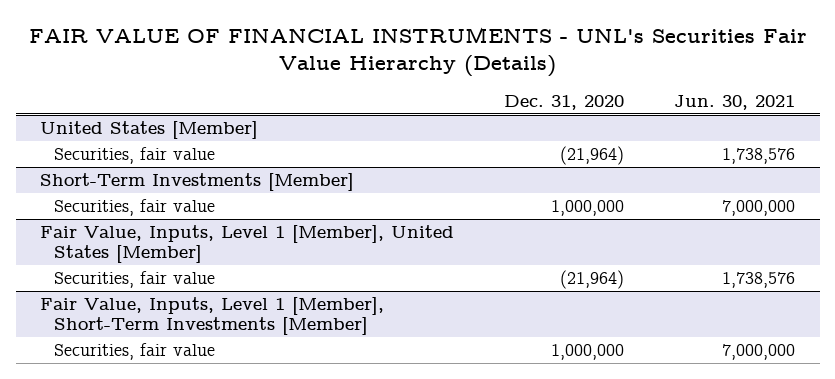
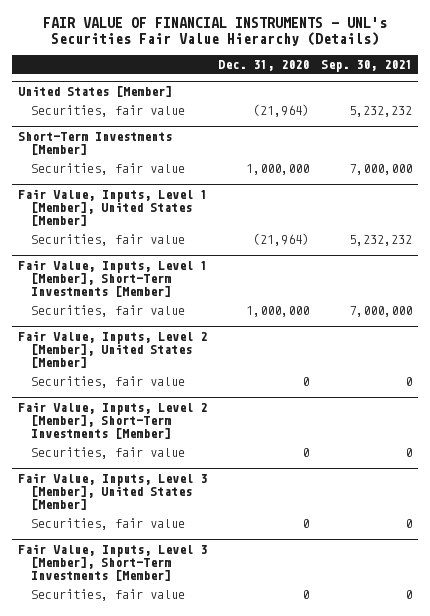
- | Dec. 31, 2020 | Jun. 30, 2021
+ | Dec. 31, 2020 | Sep. 30, 2021
+ Fair Value, Inputs, Level 2 [Member], United States [Member]
+ Securities, fair value | 0 | 0
+ Fair Value, Inputs, Level 2 [Member], Short-Term Investments [Member]
+ Securities, fair value | 0 | 0
+ Fair Value, Inputs, Level 3 [Member], United States [Member]
+ Securities, fair value | 0 | 0
+ Fair Value, Inputs, Level 3 [Member], Short-Term Investments [Member]
+ Securities, fair value | 0 | 0

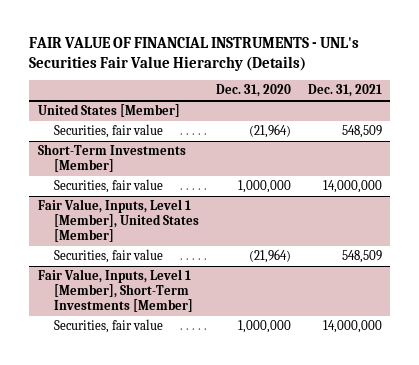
- | Dec. 31, 2020 | Sep. 30, 2021
+ | Dec. 31, 2020 | Dec. 31, 2021
- Fair Value, Inputs, Level 2 [Member], United States [Member]
- Securities, fair value | 0 | 0
- Fair Value, Inputs, Level 2 [Member], Short-Term Investments [Member]
- Securities, fair value | 0 | 0
- Fair Value, Inputs, Level 3 [Member], United States [Member]
- Securities, fair value | 0 | 0
- Fair Value, Inputs, Level 3 [Member], Short-Term Investments [Member]
- Securities, fair value | 0 | 0

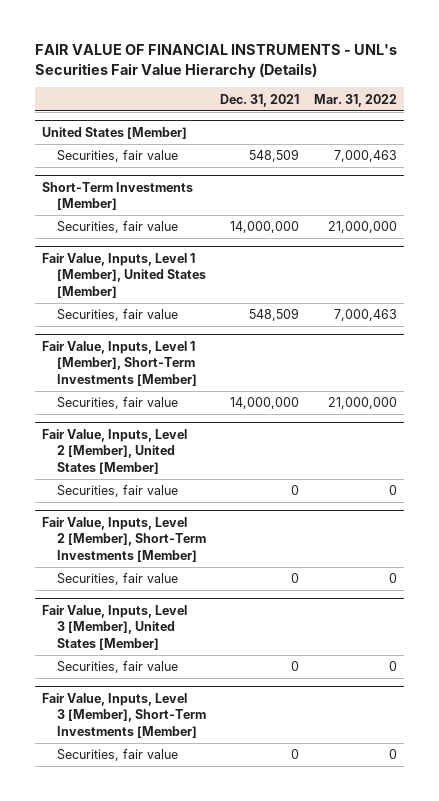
- | Dec. 31, 2020 | Dec. 31, 2021
+ | Dec. 31, 2021 | Mar. 31, 2022
+ Fair Value, Inputs, Level 2 [Member], United States [Member]
+ Securities, fair value | 0 | 0
+ Fair Value, Inputs, Level 2 [Member], Short-Term Investments [Member]
+ Securities, fair value | 0 | 0
+ Fair Value, Inputs, Level 3 [Member], United States [Member]
+ Securities, fair value | 0 | 0
+ Fair Value, Inputs, Level 3 [Member], Short-Term Investments [Member]
+ Securities, fair value | 0 | 0

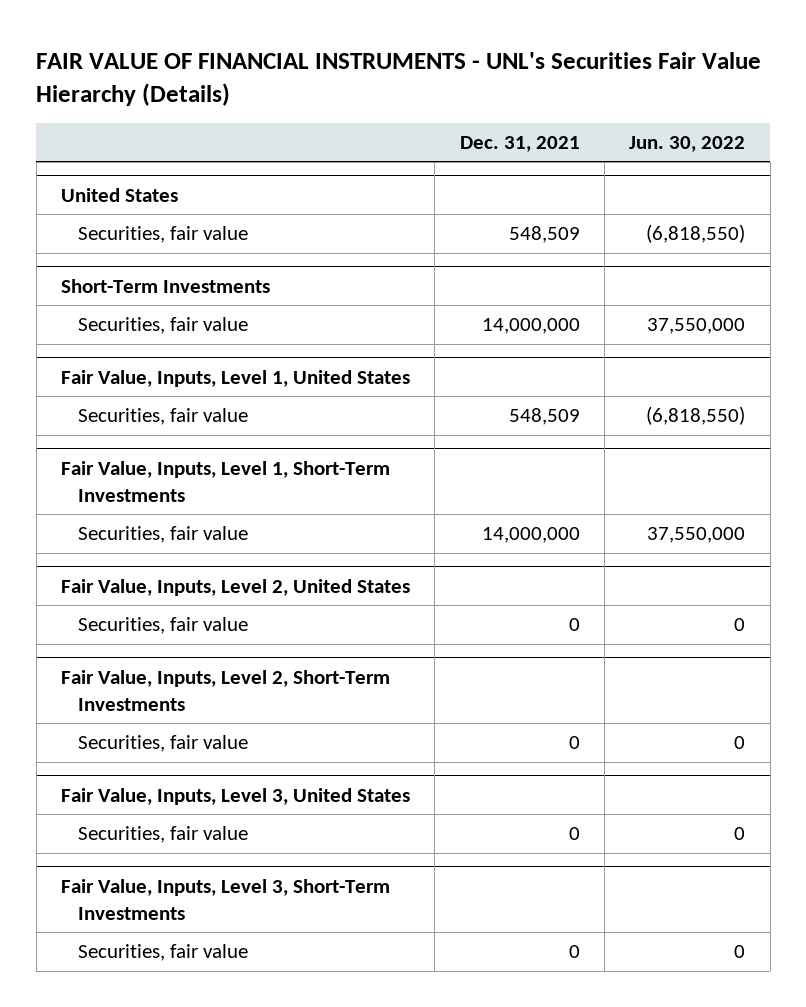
- | Dec. 31, 2021 | Mar. 31, 2022
+ | Dec. 31, 2021 | Jun. 30, 2022
- United States [Member]
+ United States
- Short-Term Investments [Member]
+ Short-Term Investments
- Fair Value, Inputs, Level 1 [Member], United States [Member]
+ Fair Value, Inputs, Level 1, United States
- Fair Value, Inputs, Level 1 [Member], Short-Term Investments [Member]
+ Fair Value, Inputs, Level 1, Short-Term Investments
- Fair Value, Inputs, Level 2 [Member], United States [Member]
+ Fair Value, Inputs, Level 2, United States
- Fair Value, Inputs, Level 2 [Member], Short-Term Investments [Member]
+ Fair Value, Inputs, Level 2, Short-Term Investments
- Fair Value, Inputs, Level 3 [Member], United States [Member]
+ Fair Value, Inputs, Level 3, United States
- Fair Value, Inputs, Level 3 [Member], Short-Term Investments [Member]
+ Fair Value, Inputs, Level 3, Short-Term Investments

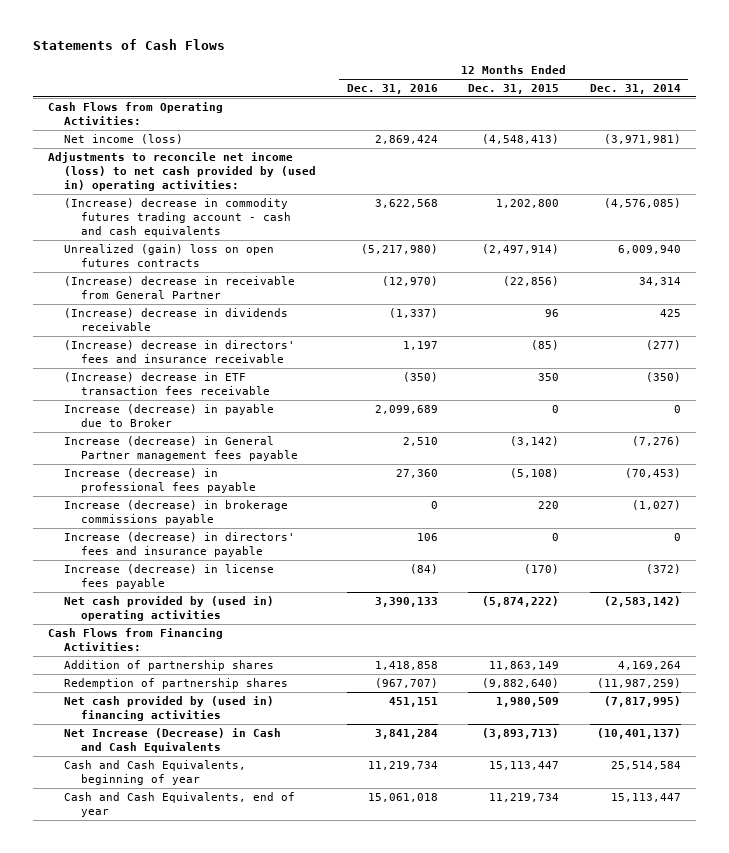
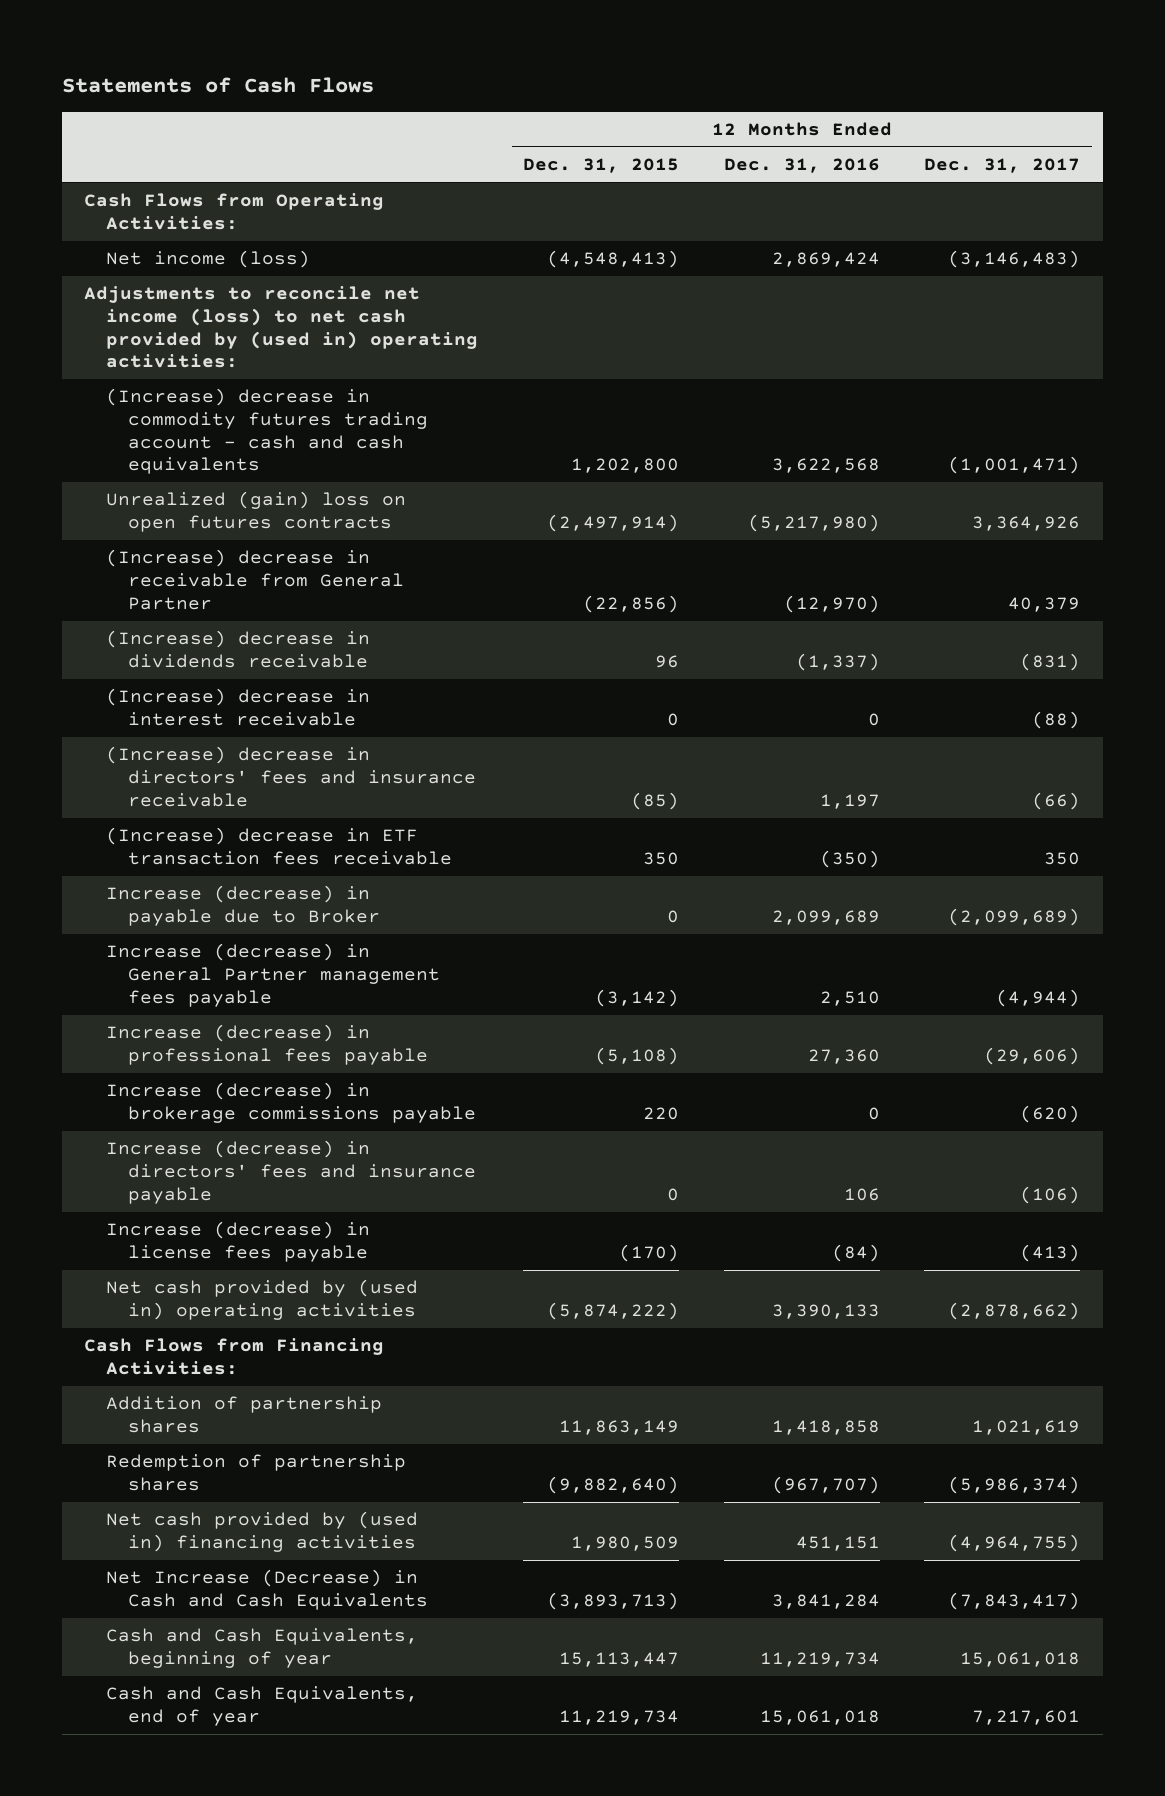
- | 12 Months Ended Dec. 31, 2016 | 12 Months Ended Dec. 31, 2015 | 12 Months Ended Dec. 31, 2014
+ | 12 Months Ended Dec. 31, 2015 | 12 Months Ended Dec. 31, 2016 | 12 Months Ended Dec. 31, 2017
+ (Increase) decrease in interest receivable | 0 | 0 | (88)

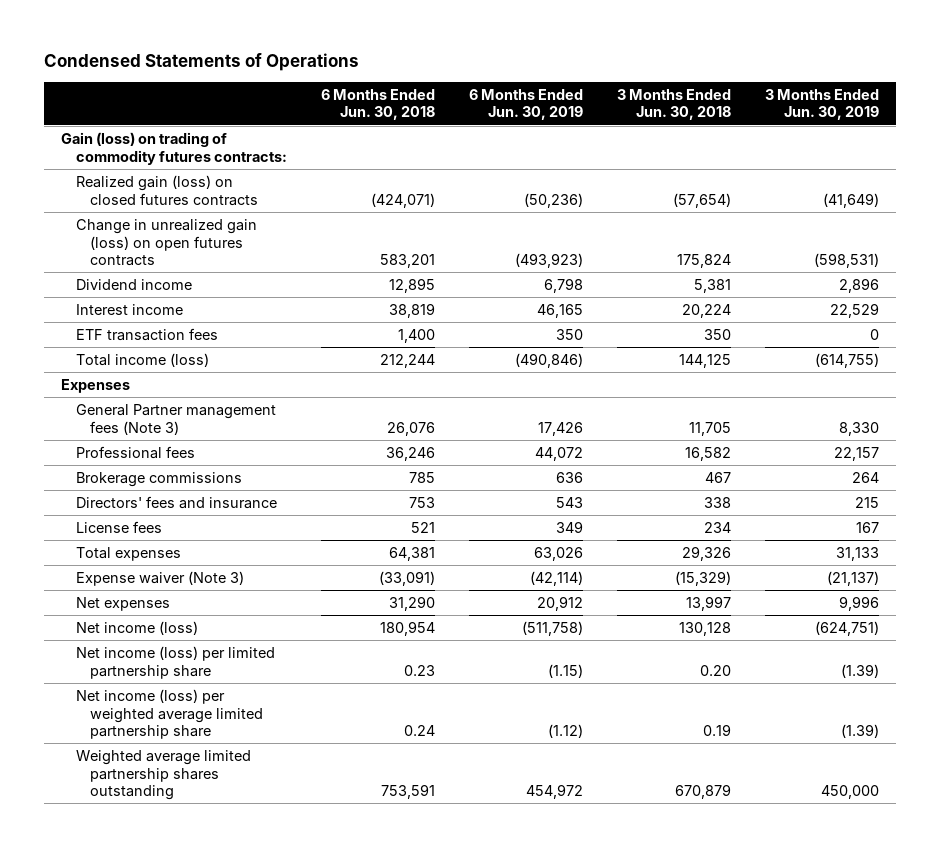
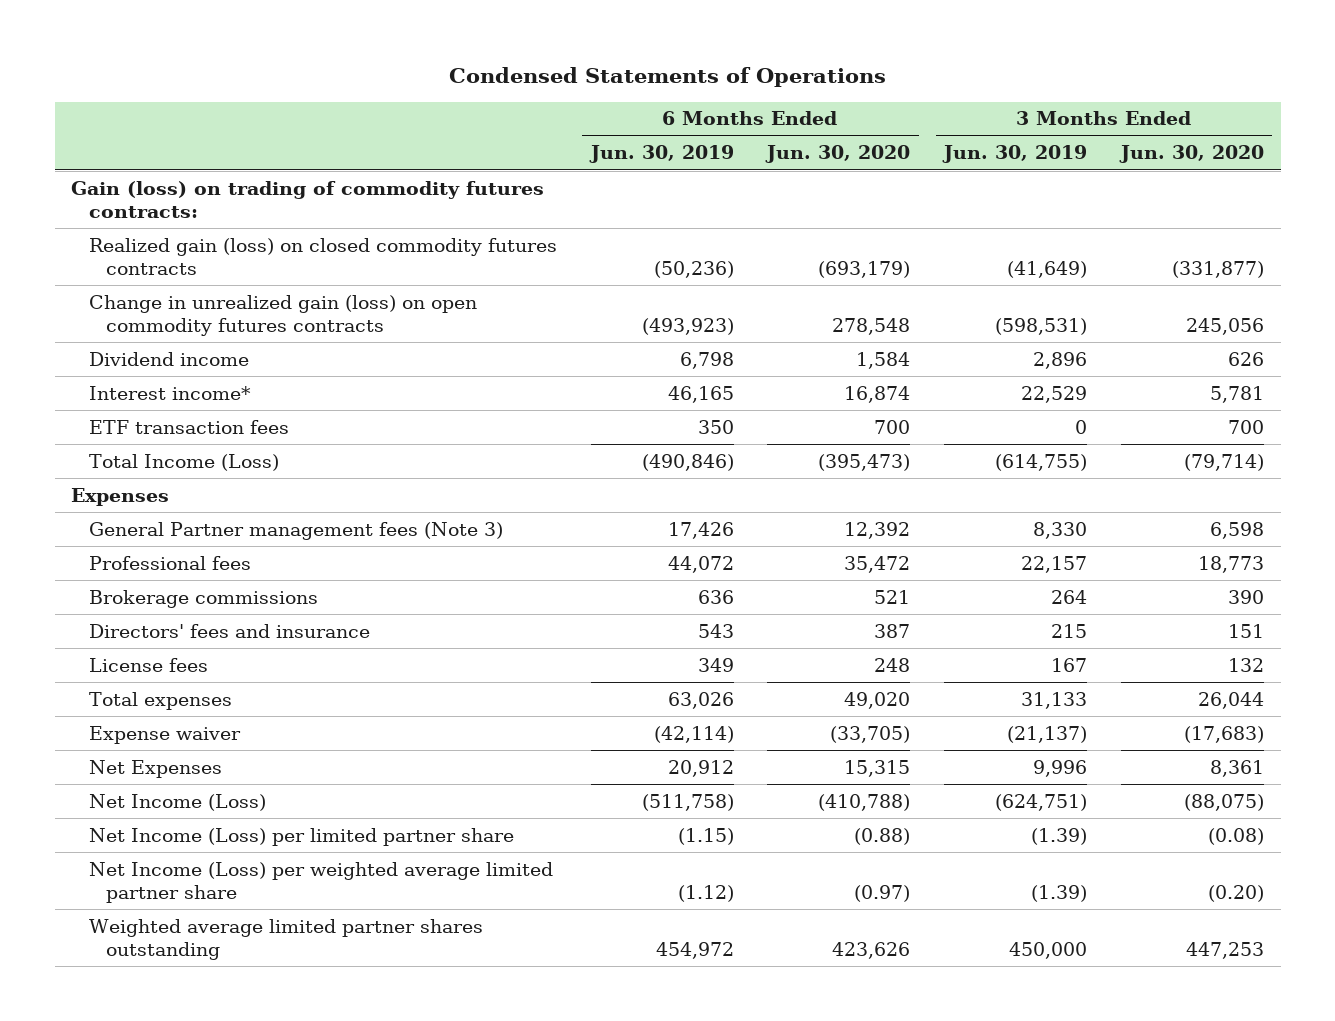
- | 6 Months Ended Jun. 30, 2018 | 6 Months Ended Jun. 30, 2019 | 3 Months Ended Jun. 30, 2018 | 3 Months Ended Jun. 30, 2019
+ | 6 Months Ended Jun. 30, 2019 | 6 Months Ended Jun. 30, 2020 | 3 Months Ended Jun. 30, 2019 | 3 Months Ended Jun. 30, 2020
- Realized gain (loss) on closed futures contracts | (424,071) | (50,236) | (57,654) | (41,649)
- Change in unrealized gain (loss) on open futures contracts | 583,201 | (493,923) | 175,824 | (598,531)
+ Realized gain (loss) on closed commodity futures contracts | (50,236) | (693,179) | (41,649) | (331,877)
+ Change in unrealized gain (loss) on open commodity futures contracts | (493,923) | 278,548 | (598,531) | 245,056
- Interest income | 38,819 | 46,165 | 20,224 | 22,529
+ Interest income* | 46,165 | 16,874 | 22,529 | 5,781
- Total income (loss) | 212,244 | (490,846) | 144,125 | (614,755)
+ Total Income (Loss) | (490,846) | (395,473) | (614,755) | (79,714)
- Expense waiver (Note 3) | (33,091) | (42,114) | (15,329) | (21,137)
- Net expenses | 31,290 | 20,912 | 13,997 | 9,996
- Net income (loss) | 180,954 | (511,758) | 130,128 | (624,751)
- Net income (loss) per limited partnership share | 0.23 | (1.15) | 0.20 | (1.39)
- Net income (loss) per weighted average limited partnership share | 0.24 | (1.12) | 0.19 | (1.39)
- Weighted average limited partnership shares outstanding | 753,591 | 454,972 | 670,879 | 450,000
+ Expense waiver | (42,114) | (33,705) | (21,137) | (17,683)
+ Net Expenses | 20,912 | 15,315 | 9,996 | 8,361
+ Net Income (Loss) | (511,758) | (410,788) | (624,751) | (88,075)
+ Net Income (Loss) per limited partner share | (1.15) | (0.88) | (1.39) | (0.08)
+ Net Income (Loss) per weighted average limited partner share | (1.12) | (0.97) | (1.39) | (0.20)
+ Weighted average limited partner shares outstanding | 454,972 | 423,626 | 450,000 | 447,253

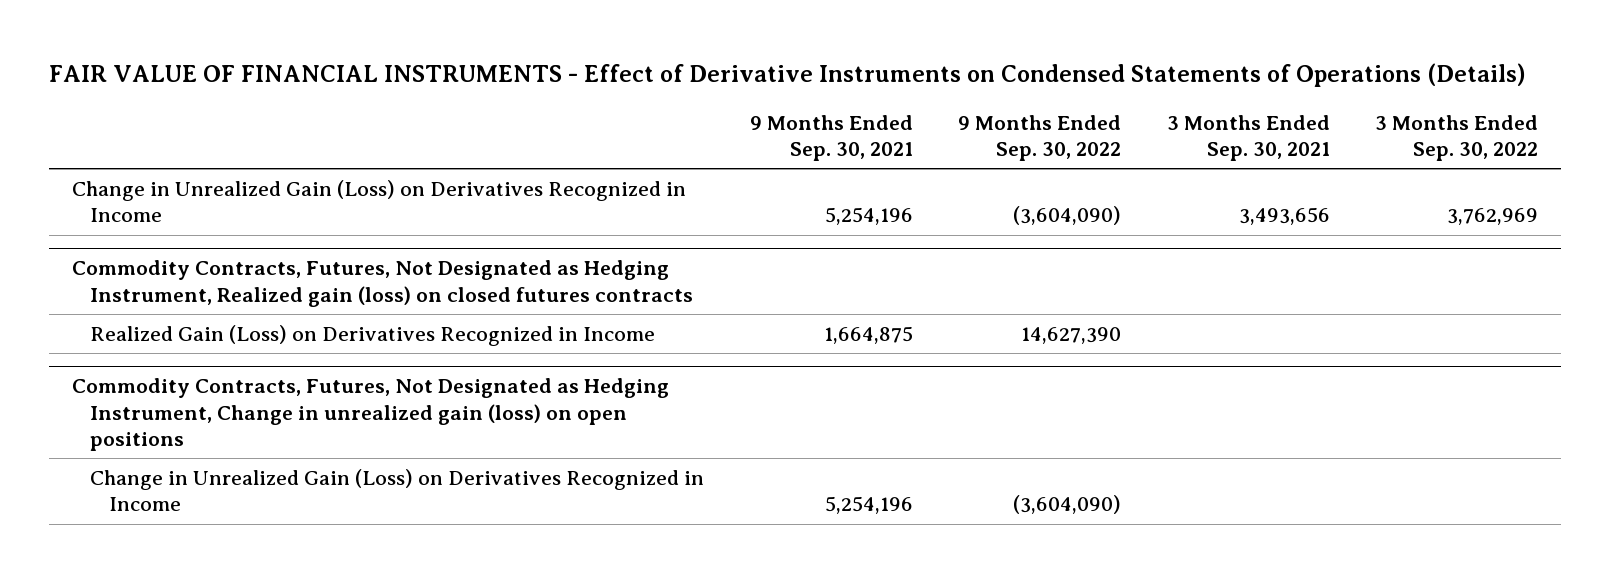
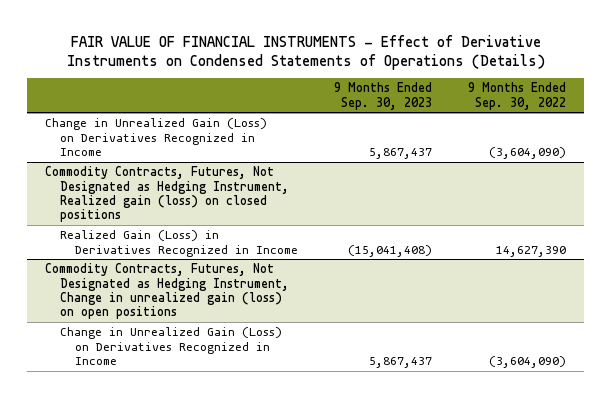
- | 9 Months Ended Sep. 30, 2021 | 9 Months Ended Sep. 30, 2022 | 3 Months Ended Sep. 30, 2021 | 3 Months Ended Sep. 30, 2022
+ | 9 Months Ended Sep. 30, 2023 | 9 Months Ended Sep. 30, 2022
- Commodity Contracts, Futures, Not Designated as Hedging Instrument, Realized gain (loss) on closed futures contracts
- Realized Gain (Loss) on Derivatives Recognized in Income | 1,664,875 | 14,627,390 | |
+ Commodity Contracts, Futures, Not Designated as Hedging Instrument, Realized gain (loss) on closed positions
+ Realized Gain (Loss) in Derivatives Recognized in Income | (15,041,408) | 14,627,390

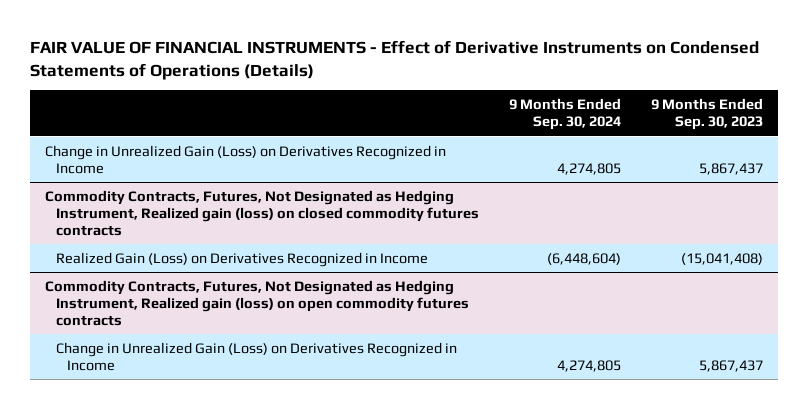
- | 9 Months Ended Sep. 30, 2023 | 9 Months Ended Sep. 30, 2022
+ | 9 Months Ended Sep. 30, 2024 | 9 Months Ended Sep. 30, 2023
- Commodity Contracts, Futures, Not Designated as Hedging Instrument, Realized gain (loss) on closed positions
- Realized Gain (Loss) in Derivatives Recognized in Income | (15,041,408) | 14,627,390
- Commodity Contracts, Futures, Not Designated as Hedging Instrument, Change in unrealized gain (loss) on open positions
+ Commodity Contracts, Futures, Not Designated as Hedging Instrument, Realized gain (loss) on closed commodity futures contracts
+ Realized Gain (Loss) on Derivatives Recognized in Income | (6,448,604) | (15,041,408)
+ Commodity Contracts, Futures, Not Designated as Hedging Instrument, Realized gain (loss) on open commodity futures contracts

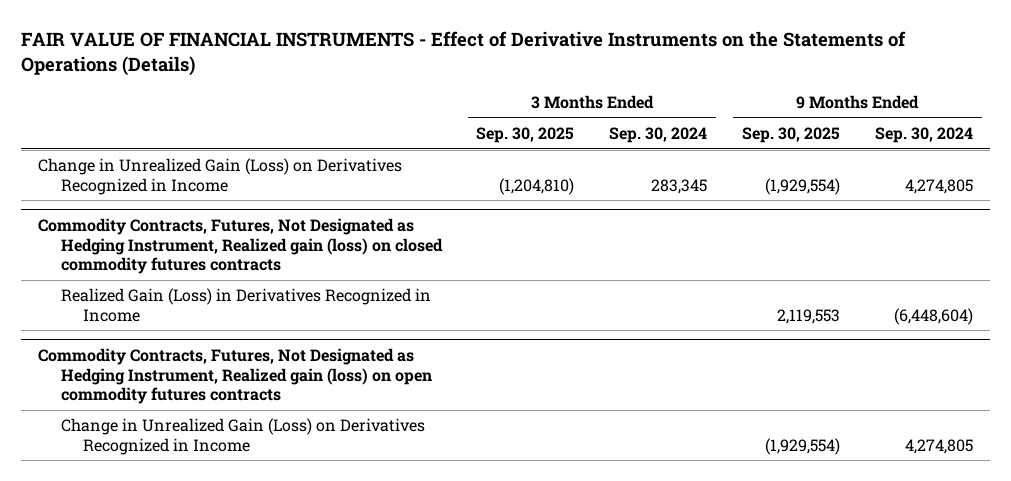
- FAIR VALUE OF FINANCIAL INSTRUMENTS - Effect of Derivative Instruments on Condensed Statements of Operations (Details)
+ FAIR VALUE OF FINANCIAL INSTRUMENTS - Effect of Derivative Instruments on the Statements of Operations (Details)
- | 9 Months Ended Sep. 30, 2024 | 9 Months Ended Sep. 30, 2023
+ | 3 Months Ended Sep. 30, 2025 | 3 Months Ended Sep. 30, 2024 | 9 Months Ended Sep. 30, 2025 | 9 Months Ended Sep. 30, 2024
@ Commodity Contracts, Futures, Not Designated as Hedging Instrument, Realized gain (loss) on closed commodity futures contracts
- Realized Gain (Loss) on Derivatives Recognized in Income | (6,448,604) | (15,041,408)
+ Realized Gain (Loss) in Derivatives Recognized in Income | | | 2,119,553 | (6,448,604)

